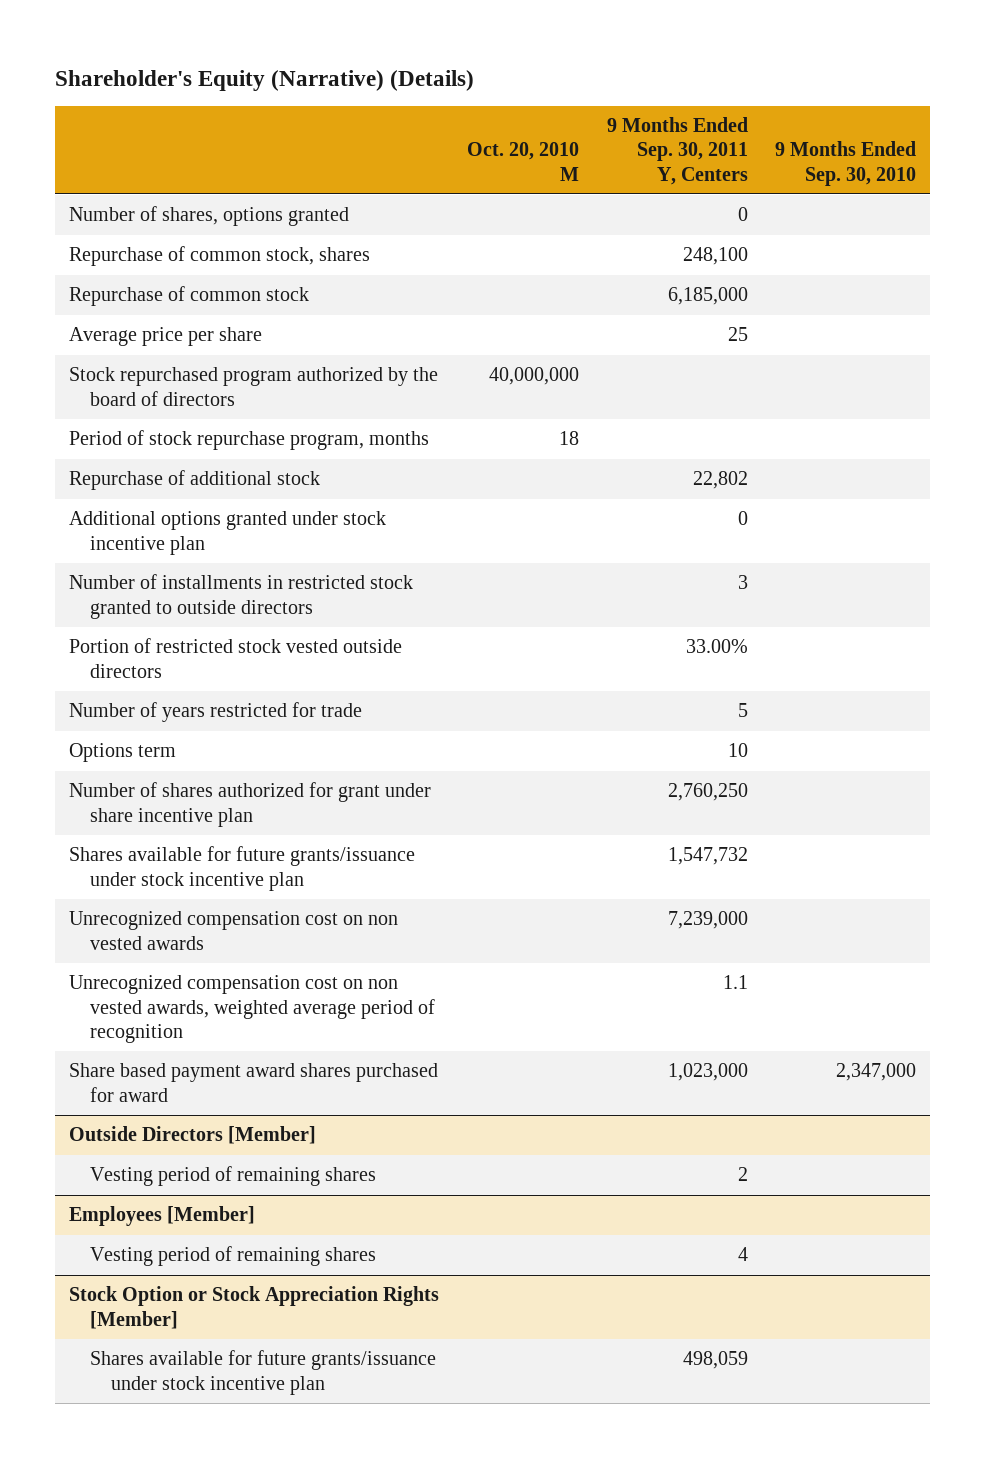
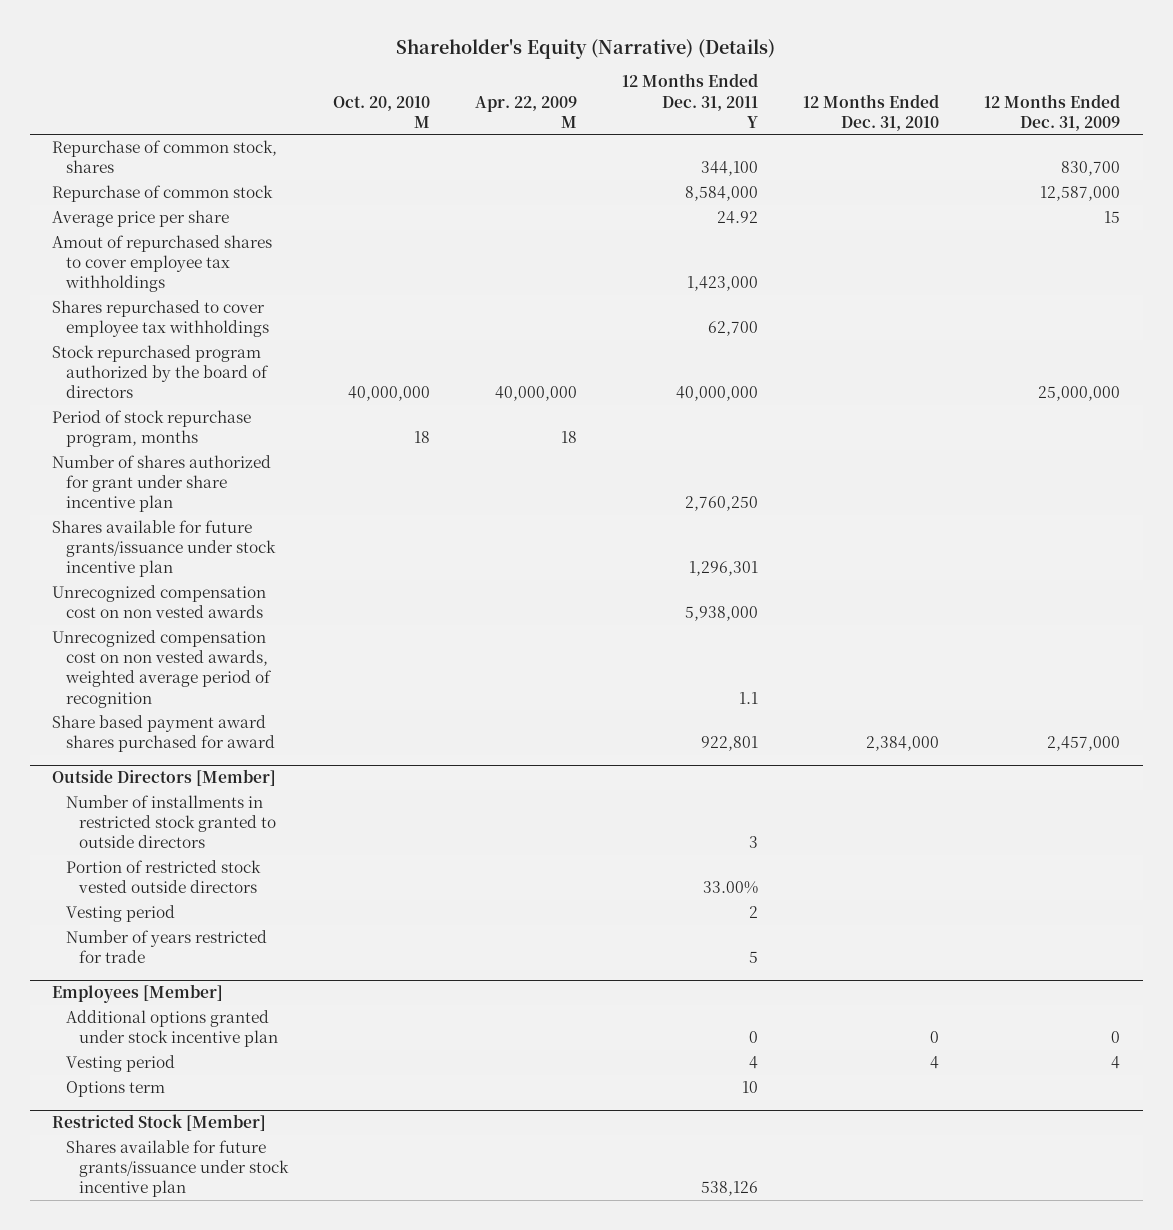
- | Oct. 20, 2010 M | 9 Months Ended Sep. 30, 2011 Y, Centers | 9 Months Ended Sep. 30, 2010
+ | Oct. 20, 2010 M | Apr. 22, 2009 M | 12 Months Ended Dec. 31, 2011 Y | 12 Months Ended Dec. 31, 2010 | 12 Months Ended Dec. 31, 2009
- Number of shares, options granted | | 0 |
+ Amout of repurchased shares to cover employee tax withholdings | | | 1,423,000 | |
+ Shares repurchased to cover employee tax withholdings | | | 62,700 | |
- Repurchase of additional stock | | 22,802 |
- Additional options granted under stock incentive plan | | 0 |
- Number of installments in restricted stock granted to outside directors | | 3 |
- Portion of restricted stock vested outside directors | | 33.00% |
- Number of years restricted for trade | | 5 |
- Options term | | 10 |
@ Outside Directors [Member]
- Vesting period of remaining shares | | 2 |
+ Number of installments in restricted stock granted to outside directors | | | 3 | |
+ Portion of restricted stock vested outside directors | | | 33.00% | |
+ Vesting period | | | 2 | |
+ Number of years restricted for trade | | | 5 | |
@ Employees [Member]
- Vesting period of remaining shares | | 4 |
- Stock Option or Stock Appreciation Rights [Member]
- Shares available for future grants/issuance under stock incentive plan | | 498,059 |
@ Employees [Member]
+ Additional options granted under stock incentive plan | | | 0 | 0 | 0
+ Vesting period | | | 4 | 4 | 4
+ Options term | | | 10 | |
+ Restricted Stock [Member]
+ Shares available for future grants/issuance under stock incentive plan | | | 538,126 | |

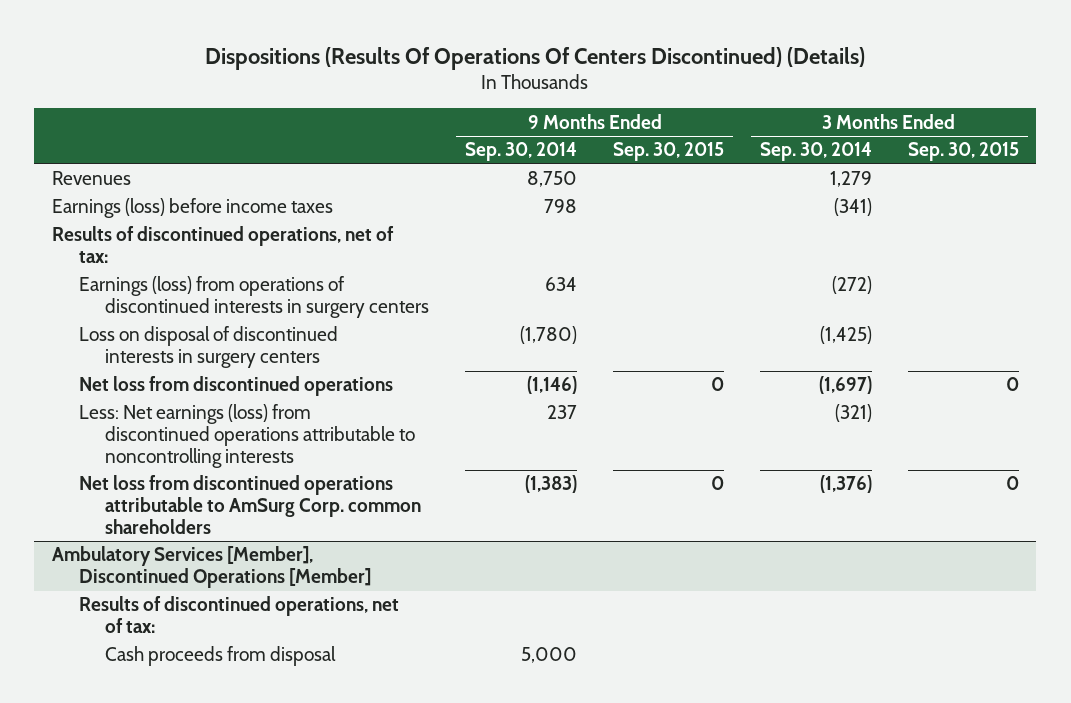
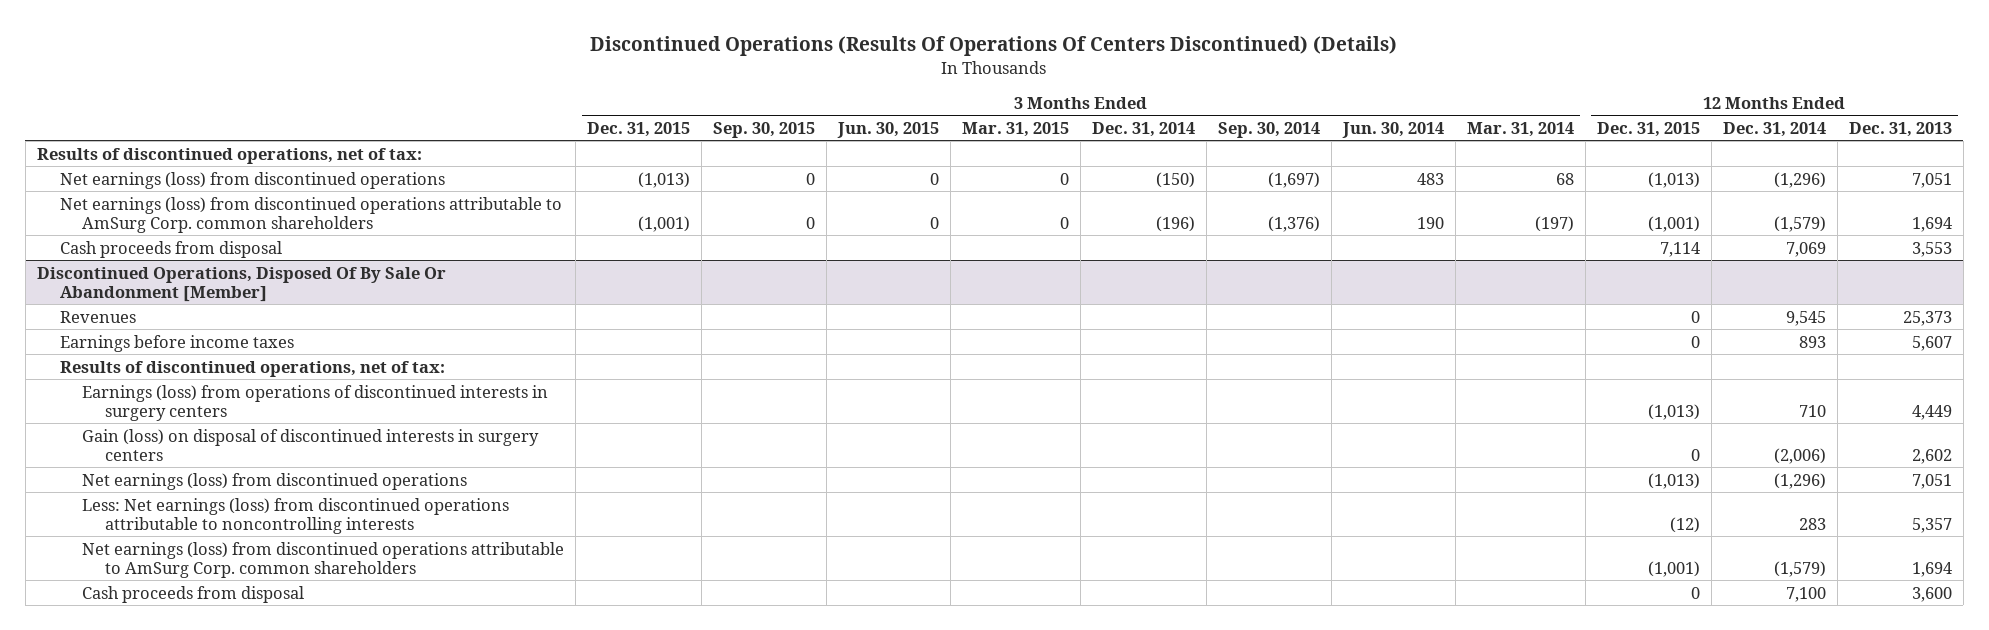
- Dispositions (Results Of Operations Of Centers Discontinued) (Details)
+ Discontinued Operations (Results Of Operations Of Centers Discontinued) (Details)
- | 9 Months Ended Sep. 30, 2014 | 9 Months Ended Sep. 30, 2015 | 3 Months Ended Sep. 30, 2014 | 3 Months Ended Sep. 30, 2015
+ | 3 Months Ended Dec. 31, 2015 | 3 Months Ended Sep. 30, 2015 | 3 Months Ended Jun. 30, 2015 | 3 Months Ended Mar. 31, 2015 | 3 Months Ended Dec. 31, 2014 | 3 Months Ended Sep. 30, 2014 | 3 Months Ended Jun. 30, 2014 | 3 Months Ended Mar. 31, 2014 | 12 Months Ended Dec. 31, 2015 | 12 Months Ended Dec. 31, 2014 | 12 Months Ended Dec. 31, 2013
- Revenues | 8,750 | | 1,279 |
- Earnings (loss) before income taxes | 798 | | (341) |
- Earnings (loss) from operations of discontinued interests in surgery centers | 634 | | (272) |
- Loss on disposal of discontinued interests in surgery centers | (1,780) | | (1,425) |
- Net loss from discontinued operations | (1,146) | 0 | (1,697) | 0
- Less: Net earnings (loss) from discontinued operations attributable to noncontrolling interests | 237 | | (321) |
- Net loss from discontinued operations attributable to AmSurg Corp. common shareholders | (1,383) | 0 | (1,376) | 0
- Ambulatory Services [Member], Discontinued Operations [Member]
- Results of discontinued operations, net of tax:
- Cash proceeds from disposal | 5,000 | | |
+ Net earnings (loss) from discontinued operations | (1,013) | 0 | 0 | 0 | (150) | (1,697) | 483 | 68 | (1,013) | (1,296) | 7,051
+ Net earnings (loss) from discontinued operations attributable to AmSurg Corp. common shareholders | (1,001) | 0 | 0 | 0 | (196) | (1,376) | 190 | (197) | (1,001) | (1,579) | 1,694
+ Cash proceeds from disposal | | | | | | | | | 7,114 | 7,069 | 3,553
+ Discontinued Operations, Disposed Of By Sale Or Abandonment [Member]
+ Revenues | | | | | | | | | 0 | 9,545 | 25,373
+ Earnings before income taxes | | | | | | | | | 0 | 893 | 5,607
+ Results of discontinued operations, net of tax:
+ Earnings (loss) from operations of discontinued interests in surgery centers | | | | | | | | | (1,013) | 710 | 4,449
+ Gain (loss) on disposal of discontinued interests in surgery centers | | | | | | | | | 0 | (2,006) | 2,602
+ Net earnings (loss) from discontinued operations | | | | | | | | | (1,013) | (1,296) | 7,051
+ Less: Net earnings (loss) from discontinued operations attributable to noncontrolling interests | | | | | | | | | (12) | 283 | 5,357
+ Net earnings (loss) from discontinued operations attributable to AmSurg Corp. common shareholders | | | | | | | | | (1,001) | (1,579) | 1,694
+ Cash proceeds from disposal | | | | | | | | | 0 | 7,100 | 3,600

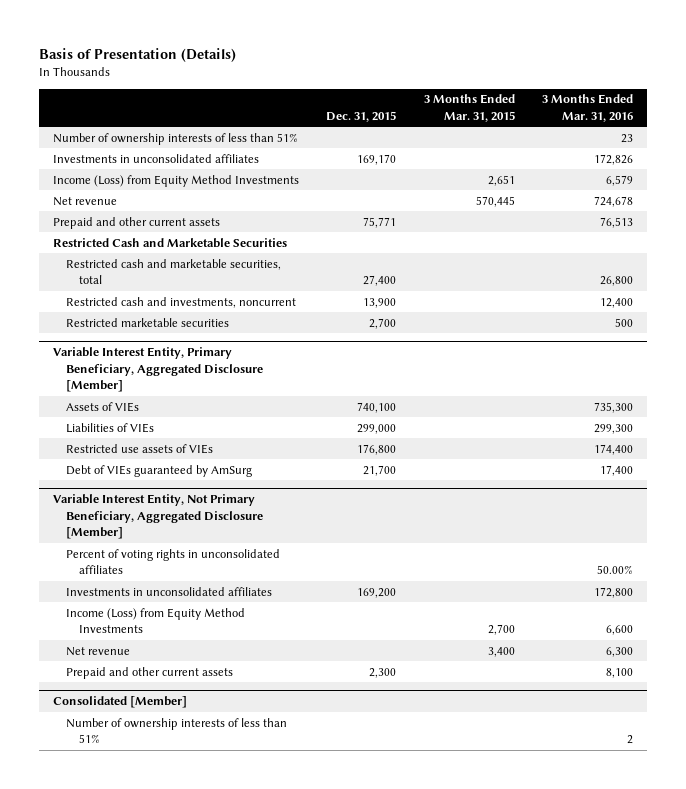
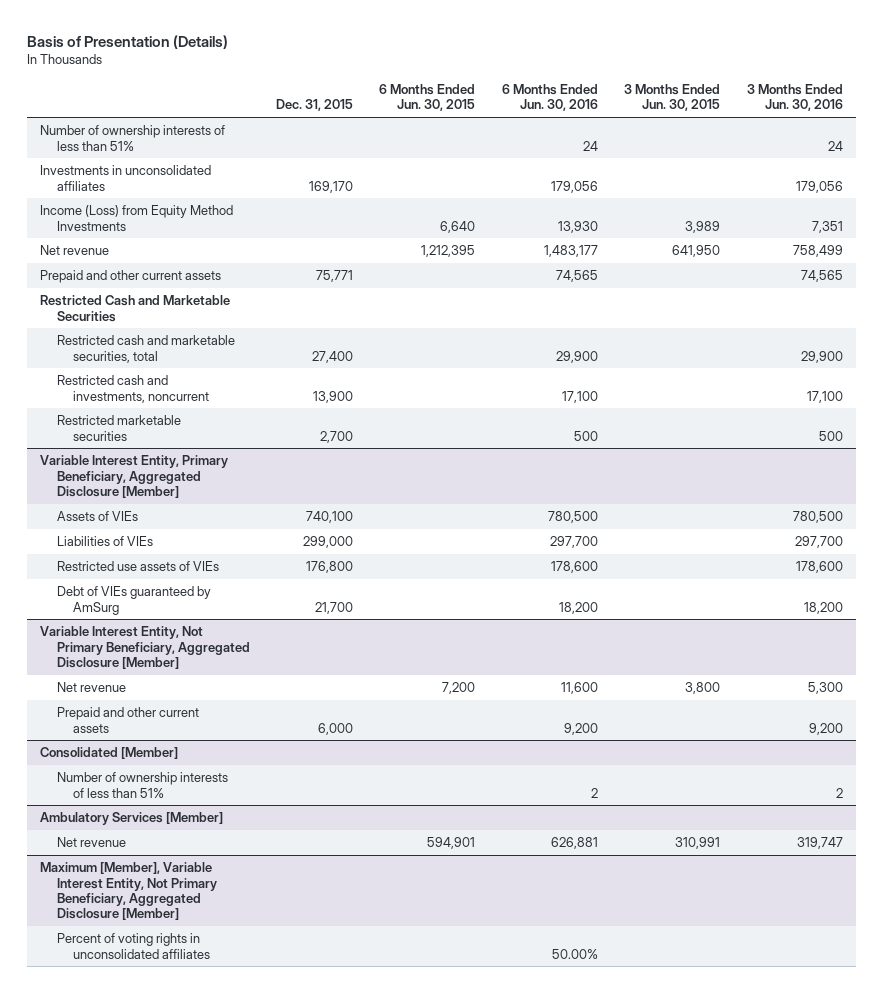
- | Dec. 31, 2015 | 3 Months Ended Mar. 31, 2015 | 3 Months Ended Mar. 31, 2016
+ | Dec. 31, 2015 | 6 Months Ended Jun. 30, 2015 | 6 Months Ended Jun. 30, 2016 | 3 Months Ended Jun. 30, 2015 | 3 Months Ended Jun. 30, 2016
@ Variable Interest Entity, Not Primary Beneficiary, Aggregated Disclosure [Member]
- Percent of voting rights in unconsolidated affiliates | | | 50.00%
- Investments in unconsolidated affiliates | 169,200 | | 172,800
- Income (Loss) from Equity Method Investments | | 2,700 | 6,600
- Prepaid and other current assets | 2,300 | | 8,100
+ Prepaid and other current assets | 6,000 | | 9,200 | | 9,200
+ Ambulatory Services [Member]
+ Net revenue | | 594,901 | 626,881 | 310,991 | 319,747
+ Maximum [Member], Variable Interest Entity, Not Primary Beneficiary, Aggregated Disclosure [Member]
+ Percent of voting rights in unconsolidated affiliates | | | 50.00% | |

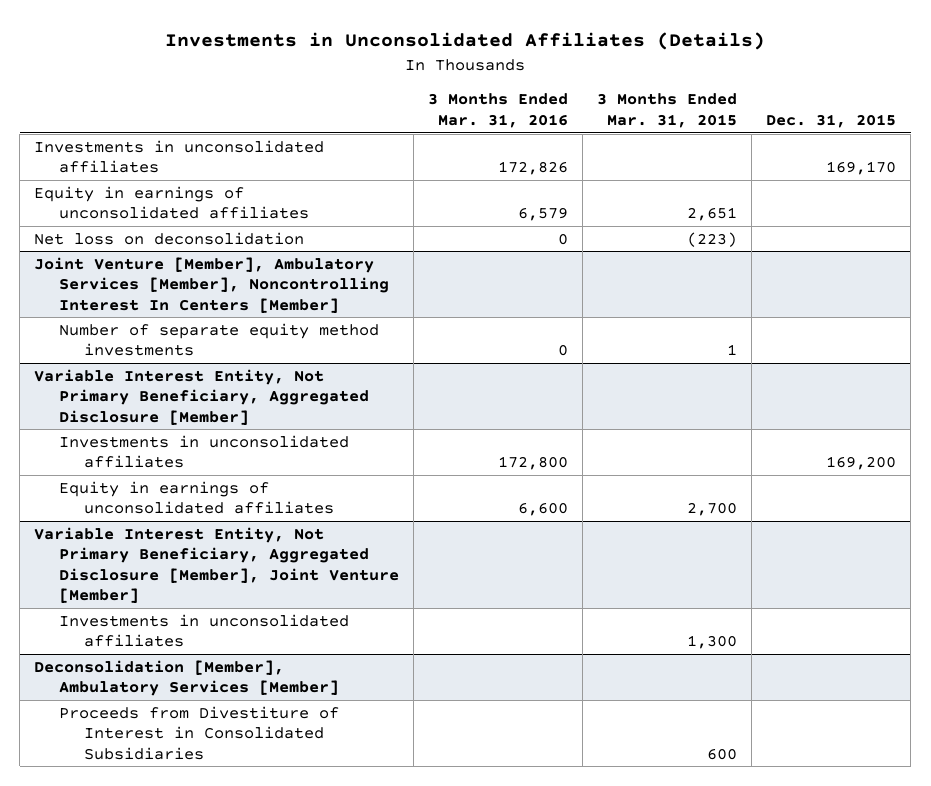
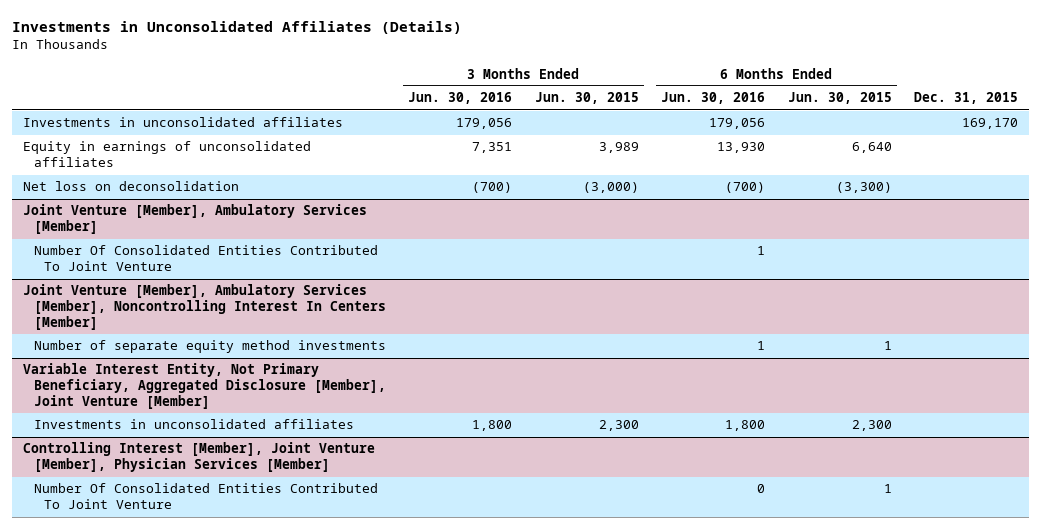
- | 3 Months Ended Mar. 31, 2016 | 3 Months Ended Mar. 31, 2015 | Dec. 31, 2015
+ | 3 Months Ended Jun. 30, 2016 | 3 Months Ended Jun. 30, 2015 | 6 Months Ended Jun. 30, 2016 | 6 Months Ended Jun. 30, 2015 | Dec. 31, 2015
+ Joint Venture [Member], Ambulatory Services [Member]
+ Number Of Consolidated Entities Contributed To Joint Venture | | | 1 | |
- Variable Interest Entity, Not Primary Beneficiary, Aggregated Disclosure [Member]
- Investments in unconsolidated affiliates | 172,800 | | 169,200
- Equity in earnings of unconsolidated affiliates | 6,600 | 2,700 |
- Deconsolidation [Member], Ambulatory Services [Member]
- Proceeds from Divestiture of Interest in Consolidated Subsidiaries | | 600 |
+ Controlling Interest [Member], Joint Venture [Member], Physician Services [Member]
+ Number Of Consolidated Entities Contributed To Joint Venture | | | 0 | 1 |

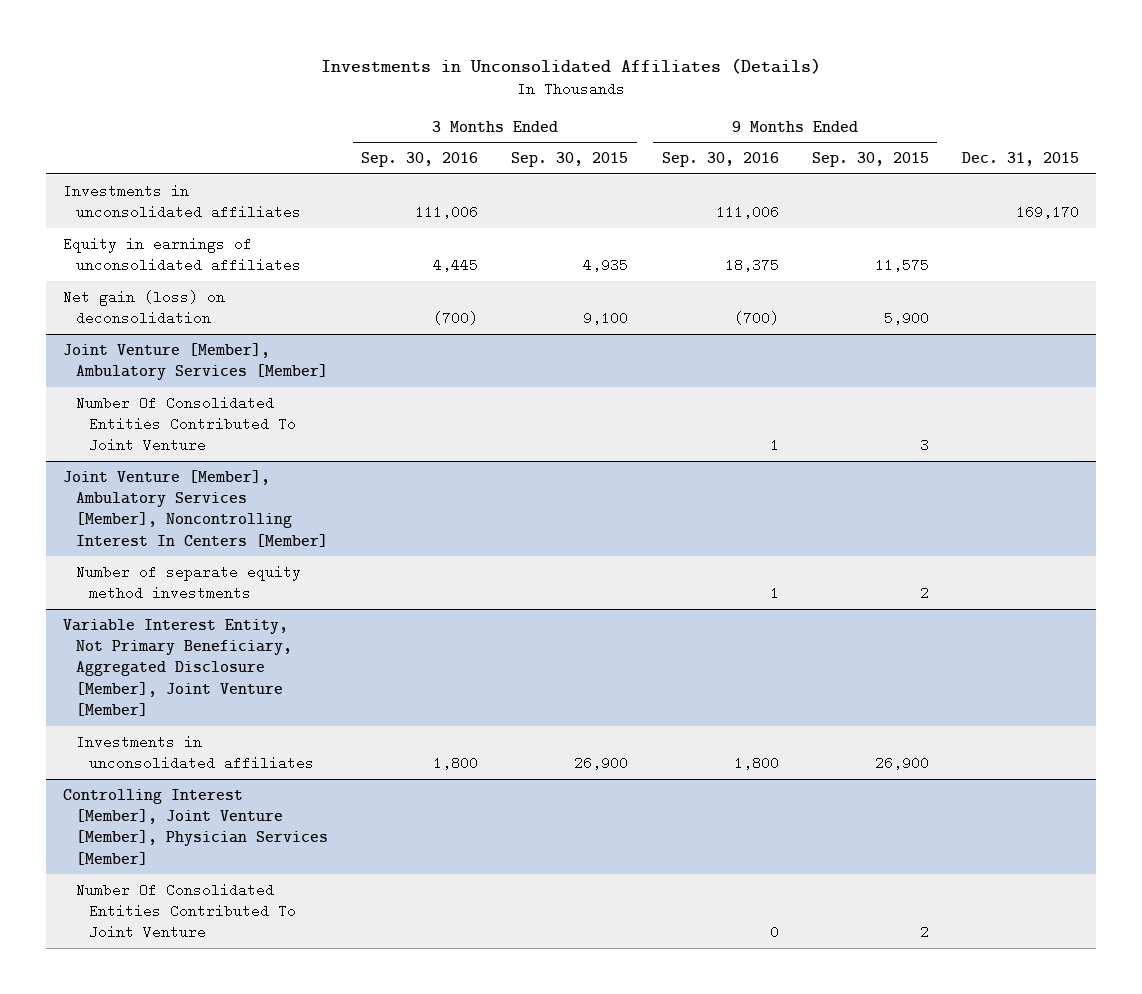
- | 3 Months Ended Jun. 30, 2016 | 3 Months Ended Jun. 30, 2015 | 6 Months Ended Jun. 30, 2016 | 6 Months Ended Jun. 30, 2015 | Dec. 31, 2015
+ | 3 Months Ended Sep. 30, 2016 | 3 Months Ended Sep. 30, 2015 | 9 Months Ended Sep. 30, 2016 | 9 Months Ended Sep. 30, 2015 | Dec. 31, 2015
- Net loss on deconsolidation | (700) | (3,000) | (700) | (3,300) |
+ Net gain (loss) on deconsolidation | (700) | 9,100 | (700) | 5,900 |

